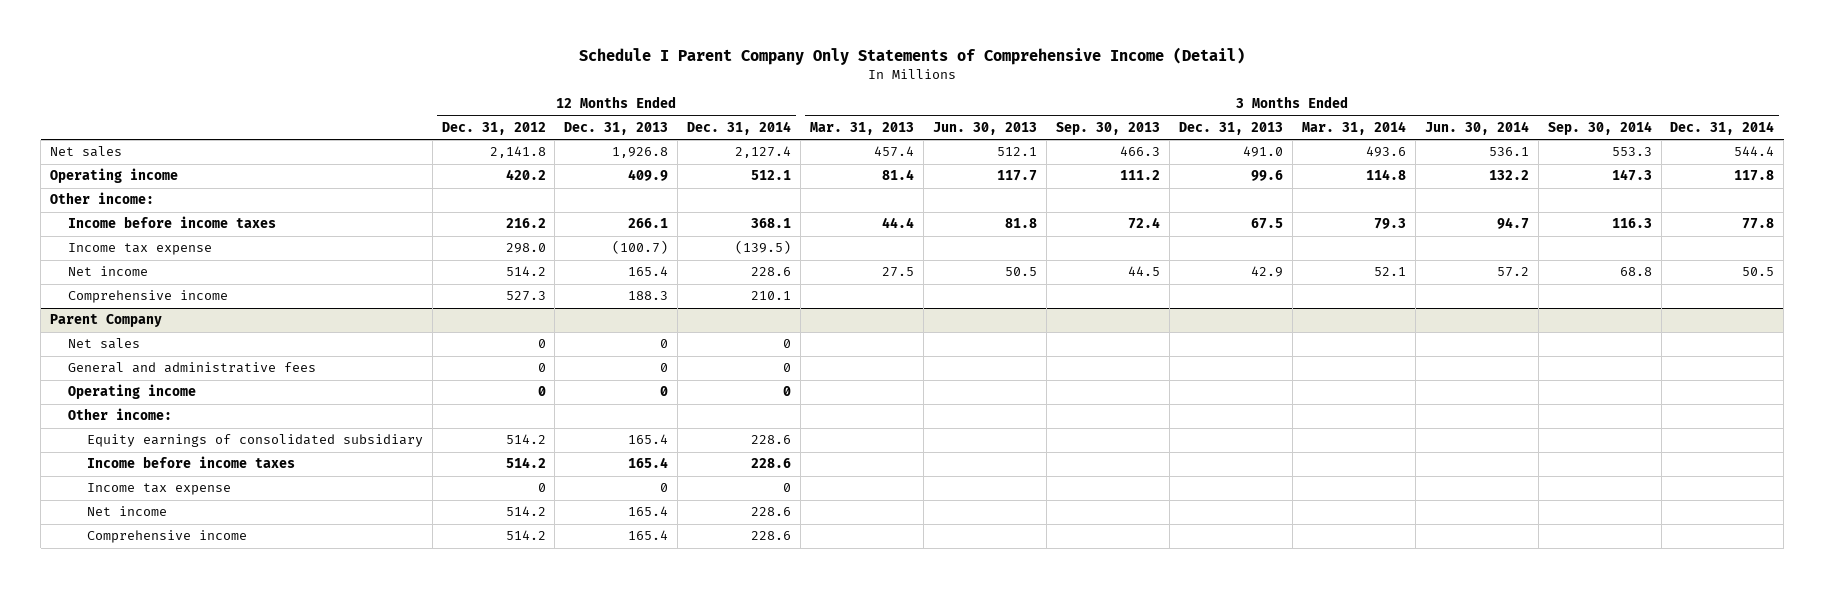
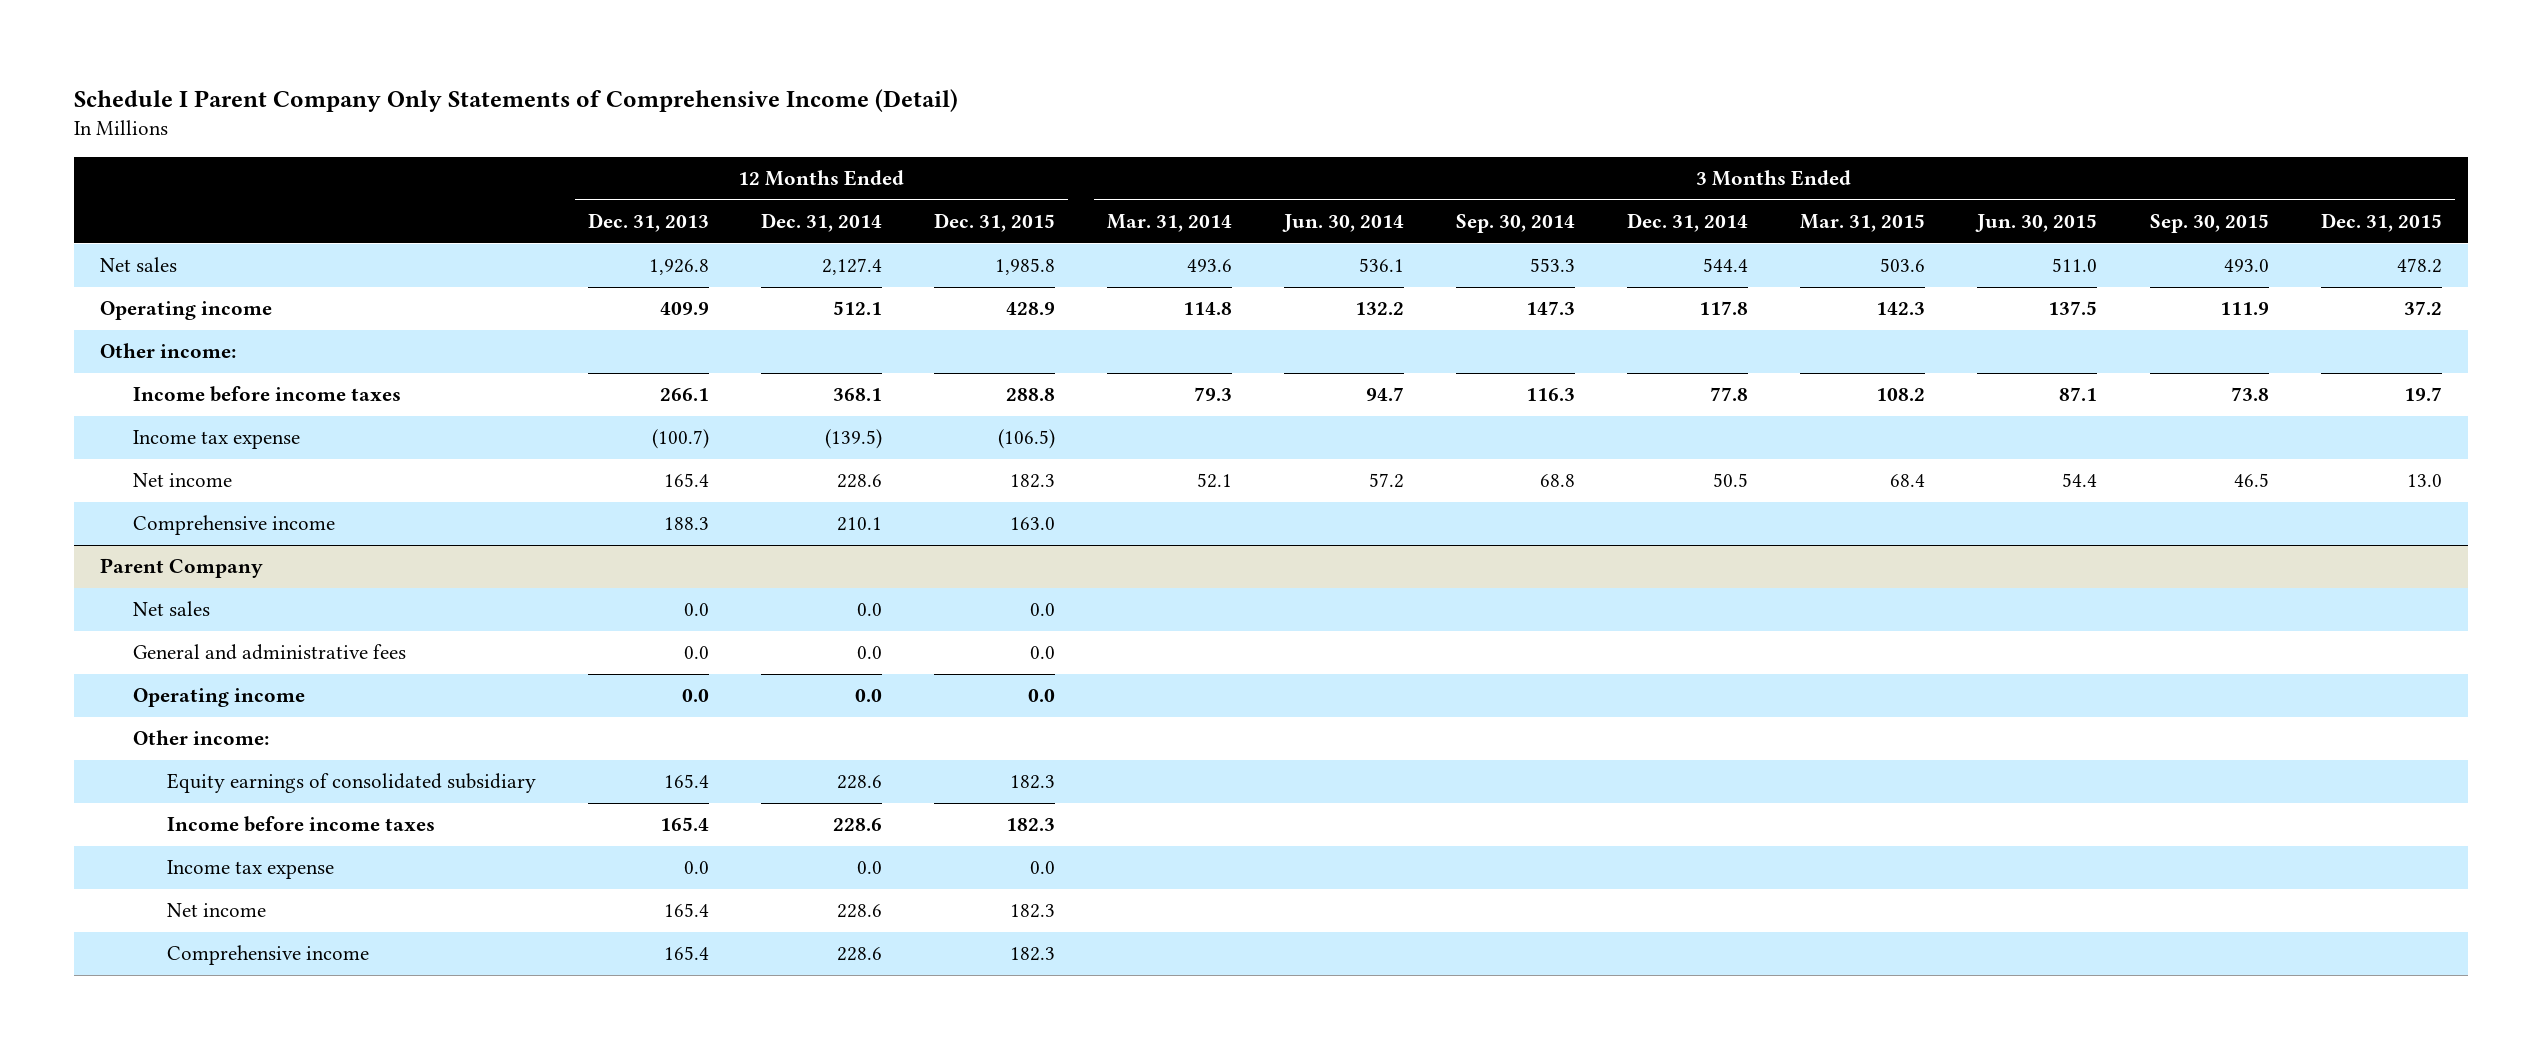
- | 12 Months Ended Dec. 31, 2012 | 12 Months Ended Dec. 31, 2013 | 12 Months Ended Dec. 31, 2014 | 3 Months Ended Mar. 31, 2013 | 3 Months Ended Jun. 30, 2013 | 3 Months Ended Sep. 30, 2013 | 3 Months Ended Dec. 31, 2013 | 3 Months Ended Mar. 31, 2014 | 3 Months Ended Jun. 30, 2014 | 3 Months Ended Sep. 30, 2014 | 3 Months Ended Dec. 31, 2014
+ | 12 Months Ended Dec. 31, 2013 | 12 Months Ended Dec. 31, 2014 | 12 Months Ended Dec. 31, 2015 | 3 Months Ended Mar. 31, 2014 | 3 Months Ended Jun. 30, 2014 | 3 Months Ended Sep. 30, 2014 | 3 Months Ended Dec. 31, 2014 | 3 Months Ended Mar. 31, 2015 | 3 Months Ended Jun. 30, 2015 | 3 Months Ended Sep. 30, 2015 | 3 Months Ended Dec. 31, 2015
@ Parent Company
- Net sales | 0 | 0 | 0 | | | | | | | |
- General and administrative fees | 0 | 0 | 0 | | | | | | | |
- Operating income | 0 | 0 | 0 | | | | | | | |
+ Net sales | 0.0 | 0.0 | 0.0 | | | | | | | |
+ General and administrative fees | 0.0 | 0.0 | 0.0 | | | | | | | |
+ Operating income | 0.0 | 0.0 | 0.0 | | | | | | | |
- Income tax expense | 0 | 0 | 0 | | | | | | | |
+ Income tax expense | 0.0 | 0.0 | 0.0 | | | | | | | |

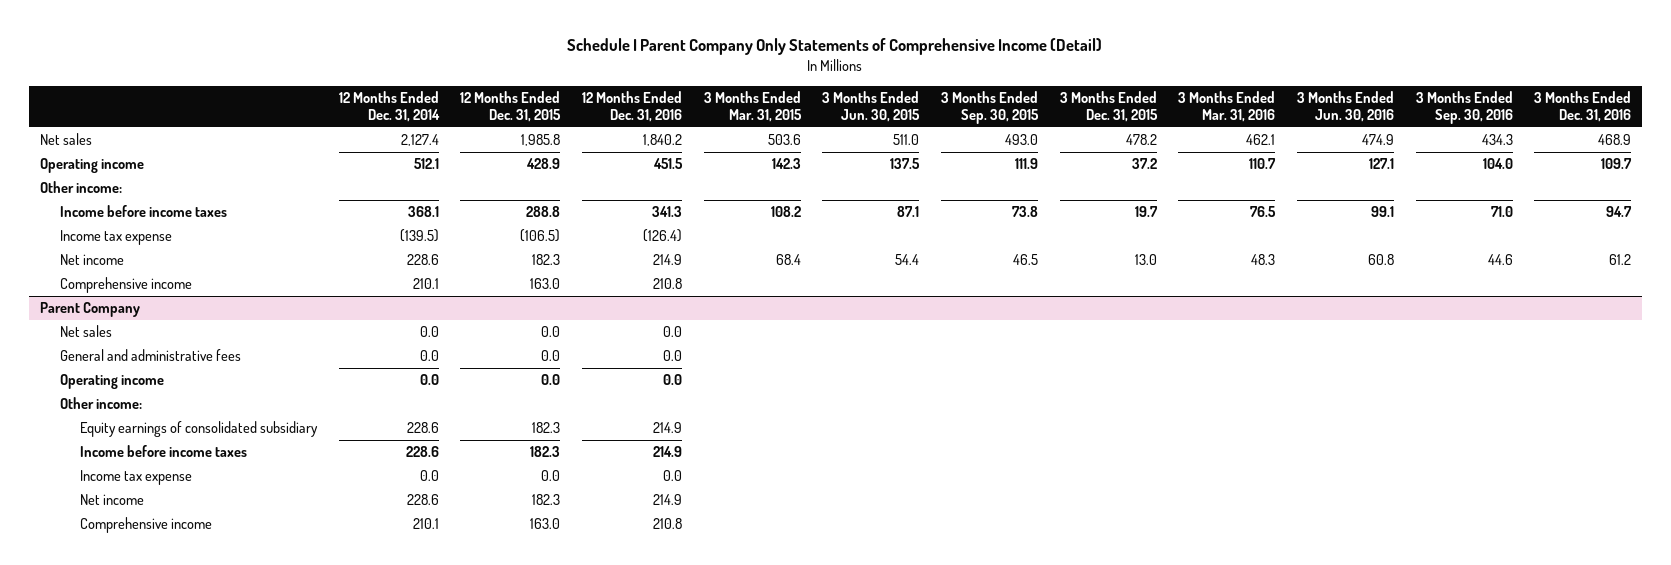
- | 12 Months Ended Dec. 31, 2013 | 12 Months Ended Dec. 31, 2014 | 12 Months Ended Dec. 31, 2015 | 3 Months Ended Mar. 31, 2014 | 3 Months Ended Jun. 30, 2014 | 3 Months Ended Sep. 30, 2014 | 3 Months Ended Dec. 31, 2014 | 3 Months Ended Mar. 31, 2015 | 3 Months Ended Jun. 30, 2015 | 3 Months Ended Sep. 30, 2015 | 3 Months Ended Dec. 31, 2015
+ | 12 Months Ended Dec. 31, 2014 | 12 Months Ended Dec. 31, 2015 | 12 Months Ended Dec. 31, 2016 | 3 Months Ended Mar. 31, 2015 | 3 Months Ended Jun. 30, 2015 | 3 Months Ended Sep. 30, 2015 | 3 Months Ended Dec. 31, 2015 | 3 Months Ended Mar. 31, 2016 | 3 Months Ended Jun. 30, 2016 | 3 Months Ended Sep. 30, 2016 | 3 Months Ended Dec. 31, 2016
@ Parent Company
- Comprehensive income | 165.4 | 228.6 | 182.3 | | | | | | | |
+ Comprehensive income | 210.1 | 163.0 | 210.8 | | | | | | | |

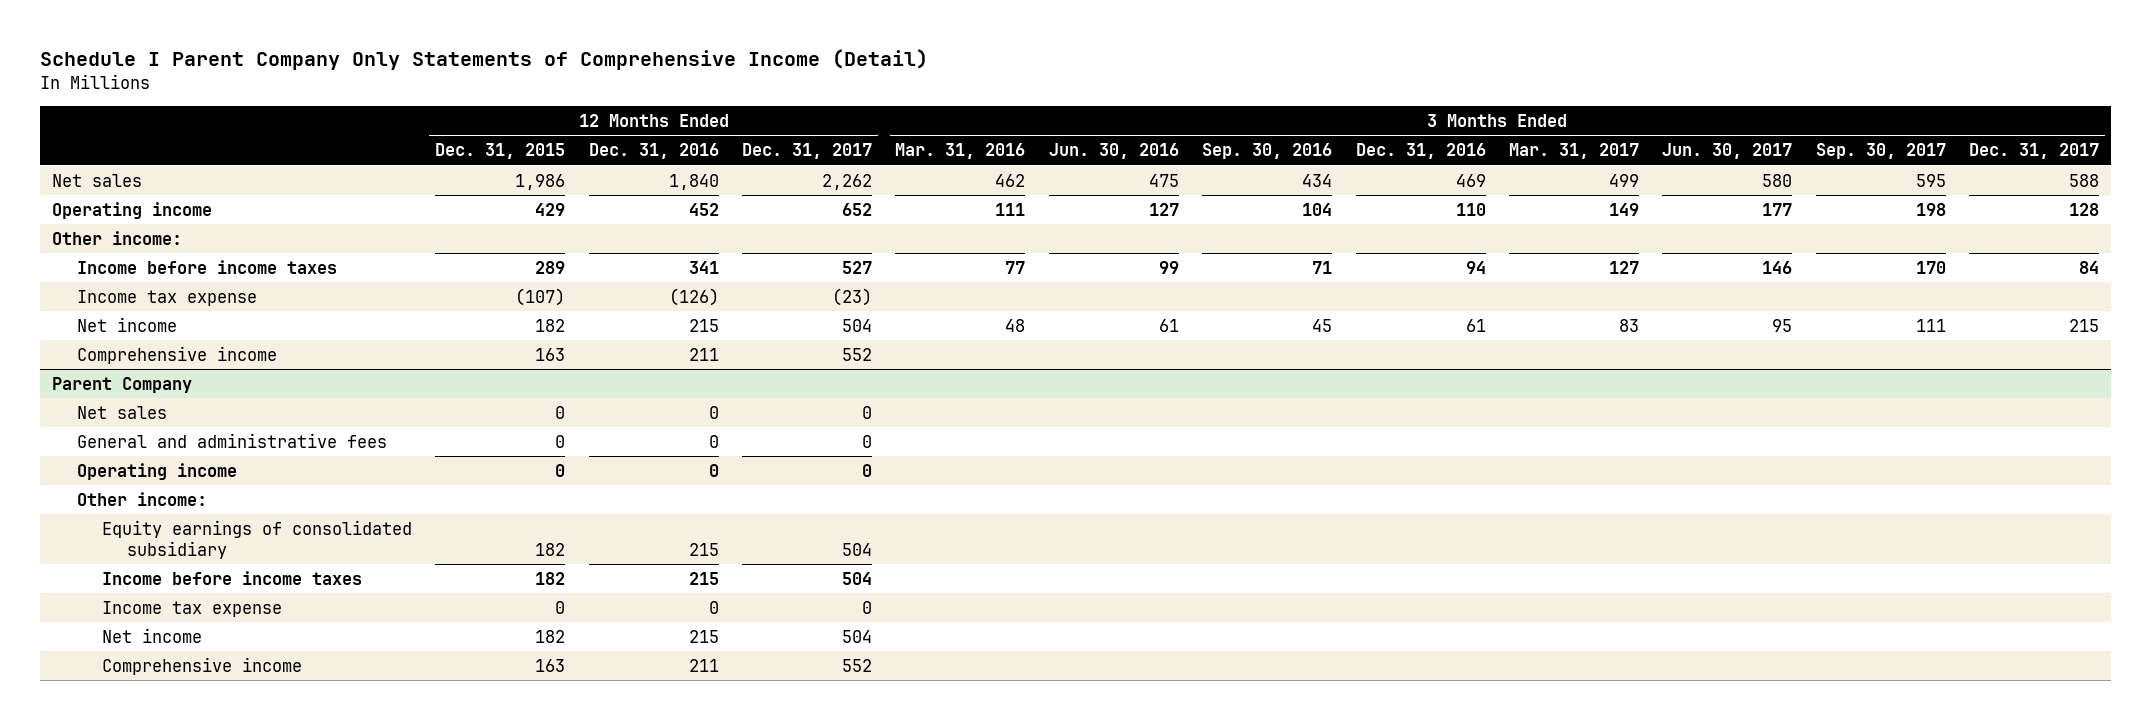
- | 12 Months Ended Dec. 31, 2014 | 12 Months Ended Dec. 31, 2015 | 12 Months Ended Dec. 31, 2016 | 3 Months Ended Mar. 31, 2015 | 3 Months Ended Jun. 30, 2015 | 3 Months Ended Sep. 30, 2015 | 3 Months Ended Dec. 31, 2015 | 3 Months Ended Mar. 31, 2016 | 3 Months Ended Jun. 30, 2016 | 3 Months Ended Sep. 30, 2016 | 3 Months Ended Dec. 31, 2016
+ | 12 Months Ended Dec. 31, 2015 | 12 Months Ended Dec. 31, 2016 | 12 Months Ended Dec. 31, 2017 | 3 Months Ended Mar. 31, 2016 | 3 Months Ended Jun. 30, 2016 | 3 Months Ended Sep. 30, 2016 | 3 Months Ended Dec. 31, 2016 | 3 Months Ended Mar. 31, 2017 | 3 Months Ended Jun. 30, 2017 | 3 Months Ended Sep. 30, 2017 | 3 Months Ended Dec. 31, 2017
- Net sales | 2,127.4 | 1,985.8 | 1,840.2 | 503.6 | 511.0 | 493.0 | 478.2 | 462.1 | 474.9 | 434.3 | 468.9
- Operating income | 512.1 | 428.9 | 451.5 | 142.3 | 137.5 | 111.9 | 37.2 | 110.7 | 127.1 | 104.0 | 109.7
+ Net sales | 1,986 | 1,840 | 2,262 | 462 | 475 | 434 | 469 | 499 | 580 | 595 | 588
+ Operating income | 429 | 452 | 652 | 111 | 127 | 104 | 110 | 149 | 177 | 198 | 128
- Income before income taxes | 368.1 | 288.8 | 341.3 | 108.2 | 87.1 | 73.8 | 19.7 | 76.5 | 99.1 | 71.0 | 94.7
- Income tax expense | (139.5) | (106.5) | (126.4) | | | | | | | |
- Net income | 228.6 | 182.3 | 214.9 | 68.4 | 54.4 | 46.5 | 13.0 | 48.3 | 60.8 | 44.6 | 61.2
- Comprehensive income | 210.1 | 163.0 | 210.8 | | | | | | | |
+ Income before income taxes | 289 | 341 | 527 | 77 | 99 | 71 | 94 | 127 | 146 | 170 | 84
+ Income tax expense | (107) | (126) | (23) | | | | | | | |
+ Net income | 182 | 215 | 504 | 48 | 61 | 45 | 61 | 83 | 95 | 111 | 215
+ Comprehensive income | 163 | 211 | 552 | | | | | | | |
@ Parent Company
- Net sales | 0.0 | 0.0 | 0.0 | | | | | | | |
- General and administrative fees | 0.0 | 0.0 | 0.0 | | | | | | | |
- Operating income | 0.0 | 0.0 | 0.0 | | | | | | | |
+ Net sales | 0 | 0 | 0 | | | | | | | |
+ General and administrative fees | 0 | 0 | 0 | | | | | | | |
+ Operating income | 0 | 0 | 0 | | | | | | | |
- Equity earnings of consolidated subsidiary | 228.6 | 182.3 | 214.9 | | | | | | | |
- Income before income taxes | 228.6 | 182.3 | 214.9 | | | | | | | |
- Income tax expense | 0.0 | 0.0 | 0.0 | | | | | | | |
- Net income | 228.6 | 182.3 | 214.9 | | | | | | | |
- Comprehensive income | 210.1 | 163.0 | 210.8 | | | | | | | |
+ Equity earnings of consolidated subsidiary | 182 | 215 | 504 | | | | | | | |
+ Income before income taxes | 182 | 215 | 504 | | | | | | | |
+ Income tax expense | 0 | 0 | 0 | | | | | | | |
+ Net income | 182 | 215 | 504 | | | | | | | |
+ Comprehensive income | 163 | 211 | 552 | | | | | | | |

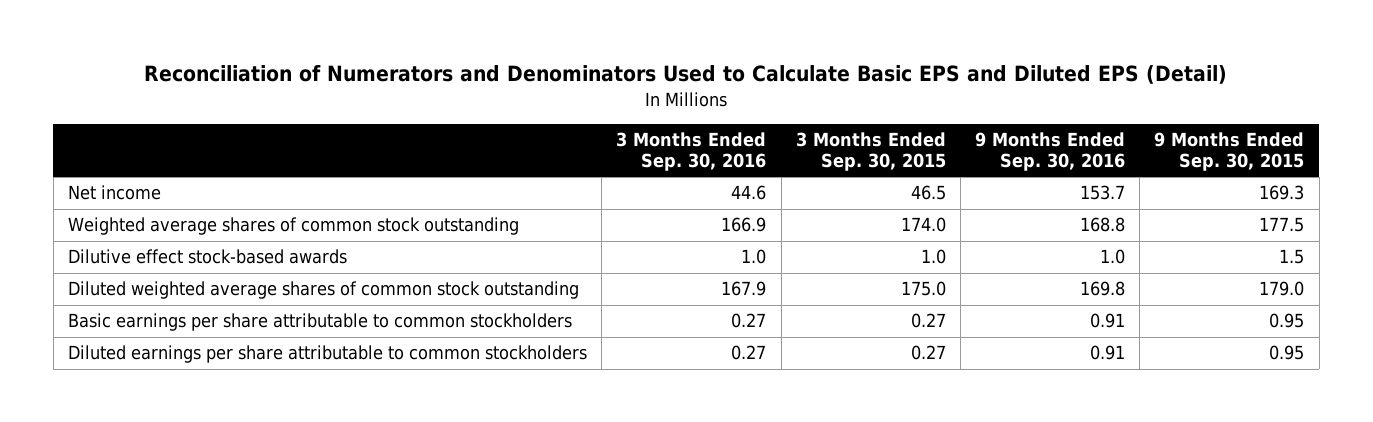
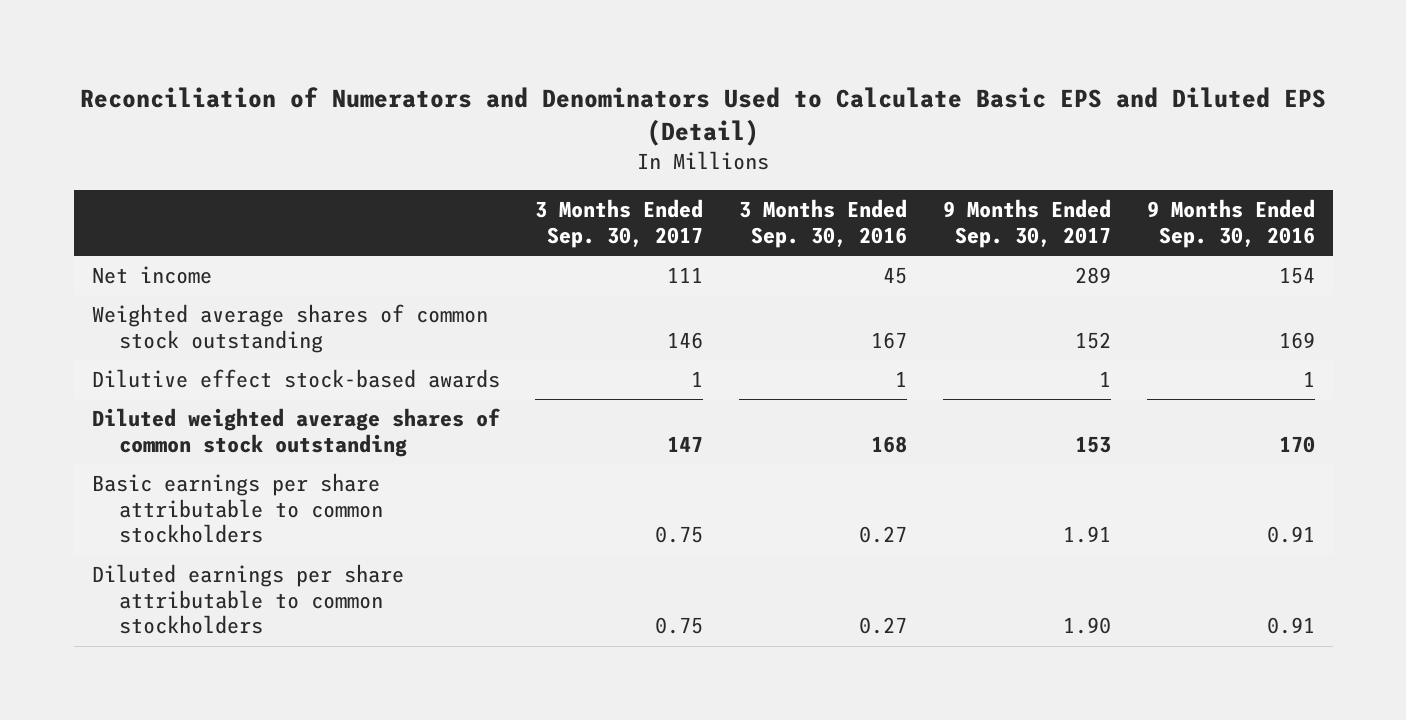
- | 3 Months Ended Sep. 30, 2016 | 3 Months Ended Sep. 30, 2015 | 9 Months Ended Sep. 30, 2016 | 9 Months Ended Sep. 30, 2015
+ | 3 Months Ended Sep. 30, 2017 | 3 Months Ended Sep. 30, 2016 | 9 Months Ended Sep. 30, 2017 | 9 Months Ended Sep. 30, 2016
- Net income | 44.6 | 46.5 | 153.7 | 169.3
- Weighted average shares of common stock outstanding | 166.9 | 174.0 | 168.8 | 177.5
- Dilutive effect stock-based awards | 1.0 | 1.0 | 1.0 | 1.5
- Diluted weighted average shares of common stock outstanding | 167.9 | 175.0 | 169.8 | 179.0
+ Net income | 111 | 45 | 289 | 154
+ Weighted average shares of common stock outstanding | 146 | 167 | 152 | 169
+ Dilutive effect stock-based awards | 1 | 1 | 1 | 1
+ Diluted weighted average shares of common stock outstanding | 147 | 168 | 153 | 170

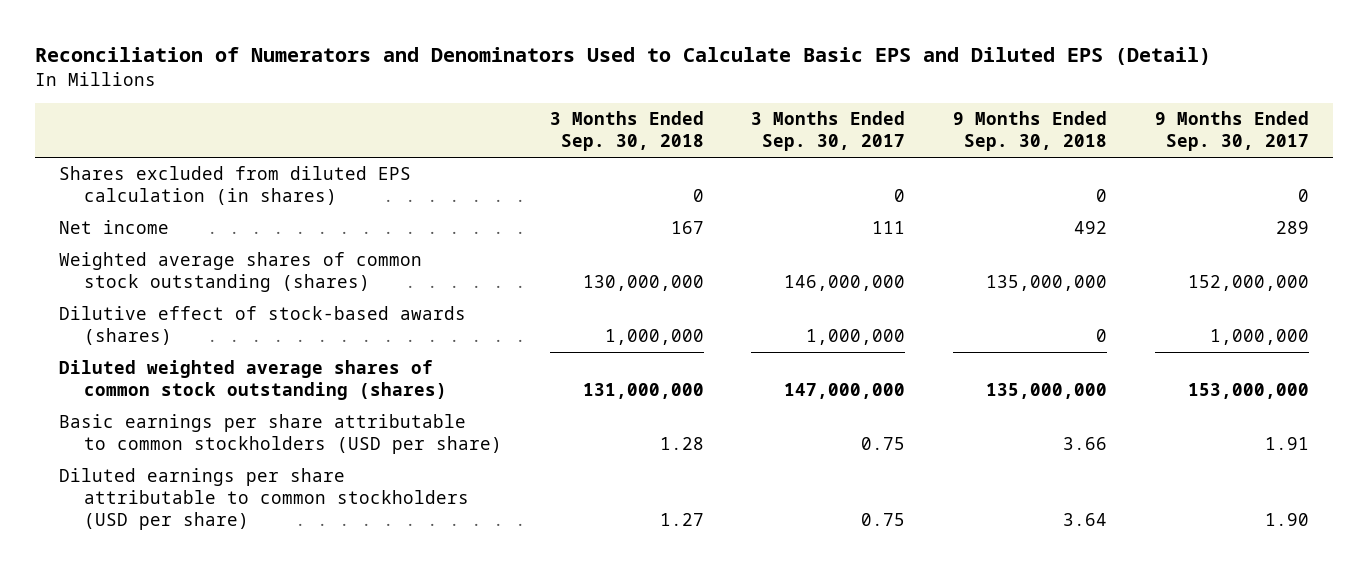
- | 3 Months Ended Sep. 30, 2017 | 3 Months Ended Sep. 30, 2016 | 9 Months Ended Sep. 30, 2017 | 9 Months Ended Sep. 30, 2016
+ | 3 Months Ended Sep. 30, 2018 | 3 Months Ended Sep. 30, 2017 | 9 Months Ended Sep. 30, 2018 | 9 Months Ended Sep. 30, 2017
+ Shares excluded from diluted EPS calculation (in shares) | 0 | 0 | 0 | 0
- Weighted average shares of common stock outstanding | 146 | 167 | 152 | 169
- Dilutive effect stock-based awards | 1 | 1 | 1 | 1
- Diluted weighted average shares of common stock outstanding | 147 | 168 | 153 | 170
- Basic earnings per share attributable to common stockholders | 0.75 | 0.27 | 1.91 | 0.91
- Diluted earnings per share attributable to common stockholders | 0.75 | 0.27 | 1.90 | 0.91
+ Weighted average shares of common stock outstanding (shares) | 130,000,000 | 146,000,000 | 135,000,000 | 152,000,000
+ Dilutive effect of stock-based awards (shares) | 1,000,000 | 1,000,000 | 0 | 1,000,000
+ Diluted weighted average shares of common stock outstanding (shares) | 131,000,000 | 147,000,000 | 135,000,000 | 153,000,000
+ Basic earnings per share attributable to common stockholders (USD per share) | 1.28 | 0.75 | 3.66 | 1.91
+ Diluted earnings per share attributable to common stockholders (USD per share) | 1.27 | 0.75 | 3.64 | 1.90

